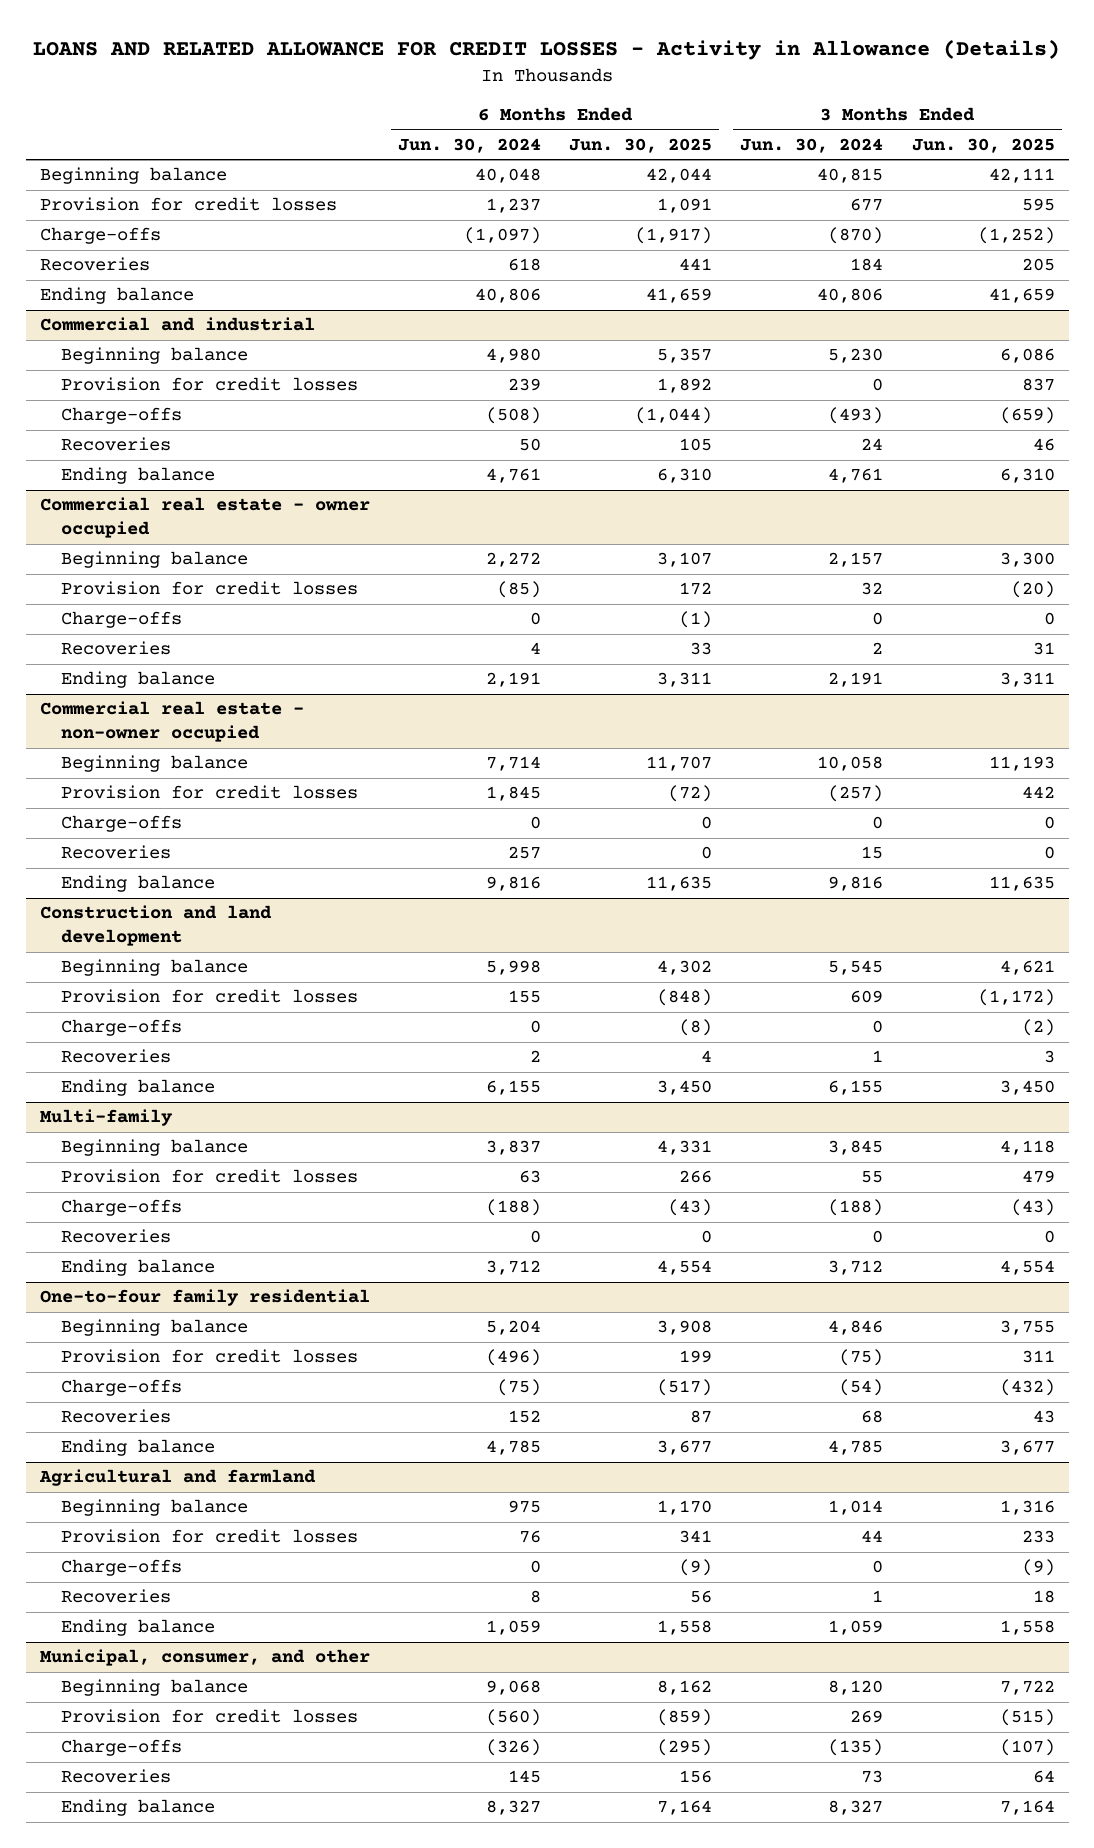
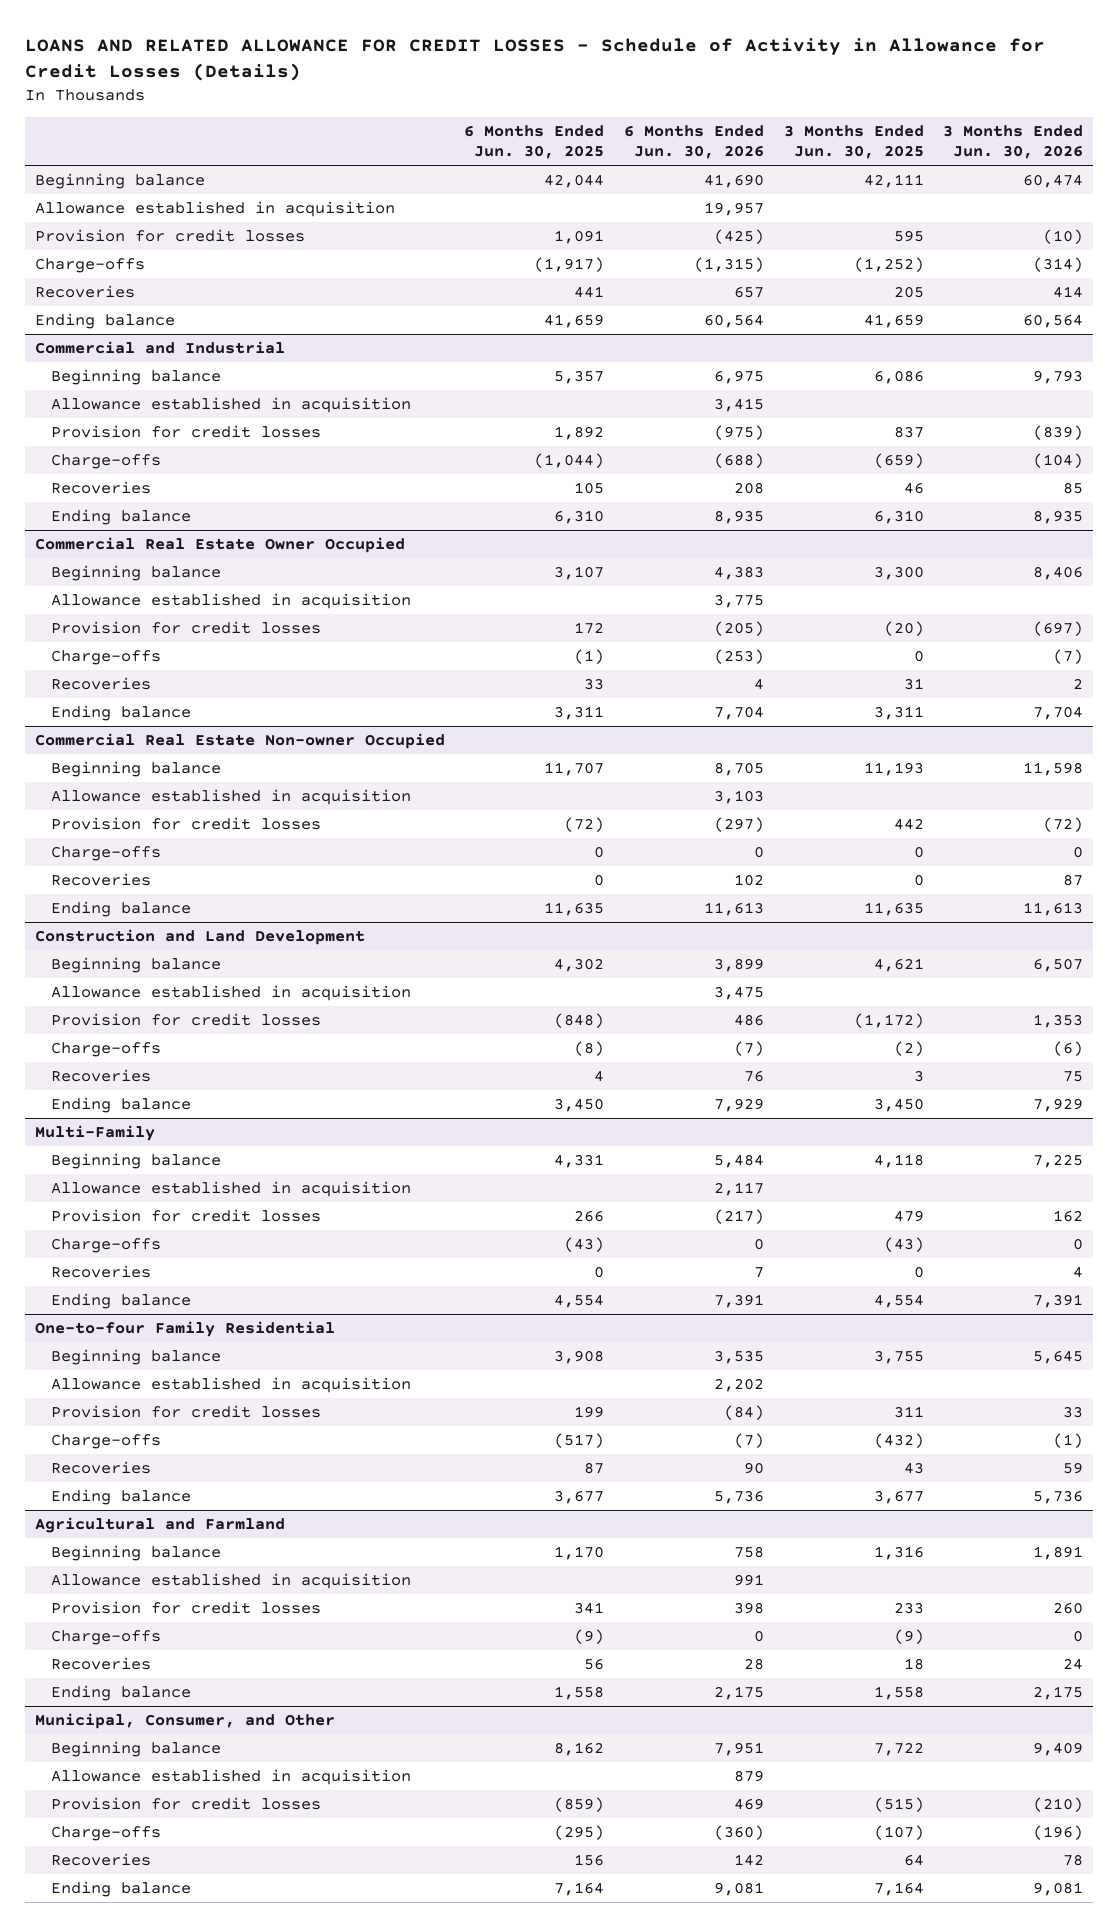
- LOANS AND RELATED ALLOWANCE FOR CREDIT LOSSES - Activity in Allowance (Details)
+ LOANS AND RELATED ALLOWANCE FOR CREDIT LOSSES - Schedule of Activity in Allowance for Credit Losses (Details)
- | 6 Months Ended Jun. 30, 2024 | 6 Months Ended Jun. 30, 2025 | 3 Months Ended Jun. 30, 2024 | 3 Months Ended Jun. 30, 2025
+ | 6 Months Ended Jun. 30, 2025 | 6 Months Ended Jun. 30, 2026 | 3 Months Ended Jun. 30, 2025 | 3 Months Ended Jun. 30, 2026
+ Allowance established in acquisition | | 19,957 | |
- Commercial and industrial
+ Commercial and Industrial
+ Allowance established in acquisition | | 3,415 | |
- Commercial real estate - owner occupied
+ Commercial Real Estate Owner Occupied
+ Allowance established in acquisition | | 3,775 | |
- Commercial real estate - non-owner occupied
+ Commercial Real Estate Non-owner Occupied
+ Allowance established in acquisition | | 3,103 | |
- Construction and land development
+ Construction and Land Development
+ Allowance established in acquisition | | 3,475 | |
- Multi-family
+ Multi-Family
+ Allowance established in acquisition | | 2,117 | |
- One-to-four family residential
+ One-to-four Family Residential
+ Allowance established in acquisition | | 2,202 | |
- Agricultural and farmland
+ Agricultural and Farmland
+ Allowance established in acquisition | | 991 | |
- Municipal, consumer, and other
+ Municipal, Consumer, and Other
+ Allowance established in acquisition | | 879 | |

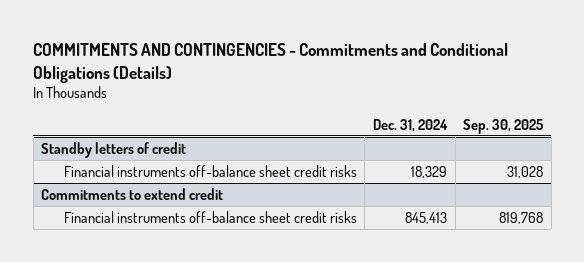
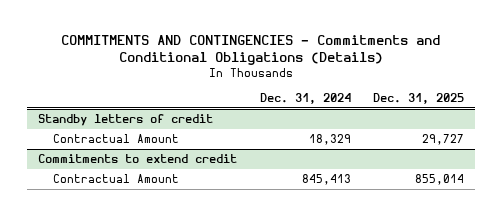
- | Dec. 31, 2024 | Sep. 30, 2025
+ | Dec. 31, 2024 | Dec. 31, 2025
@ Standby letters of credit
- Financial instruments off-balance sheet credit risks | 18,329 | 31,028
+ Contractual Amount | 18,329 | 29,727
@ Commitments to extend credit
- Financial instruments off-balance sheet credit risks | 845,413 | 819,768
+ Contractual Amount | 845,413 | 855,014

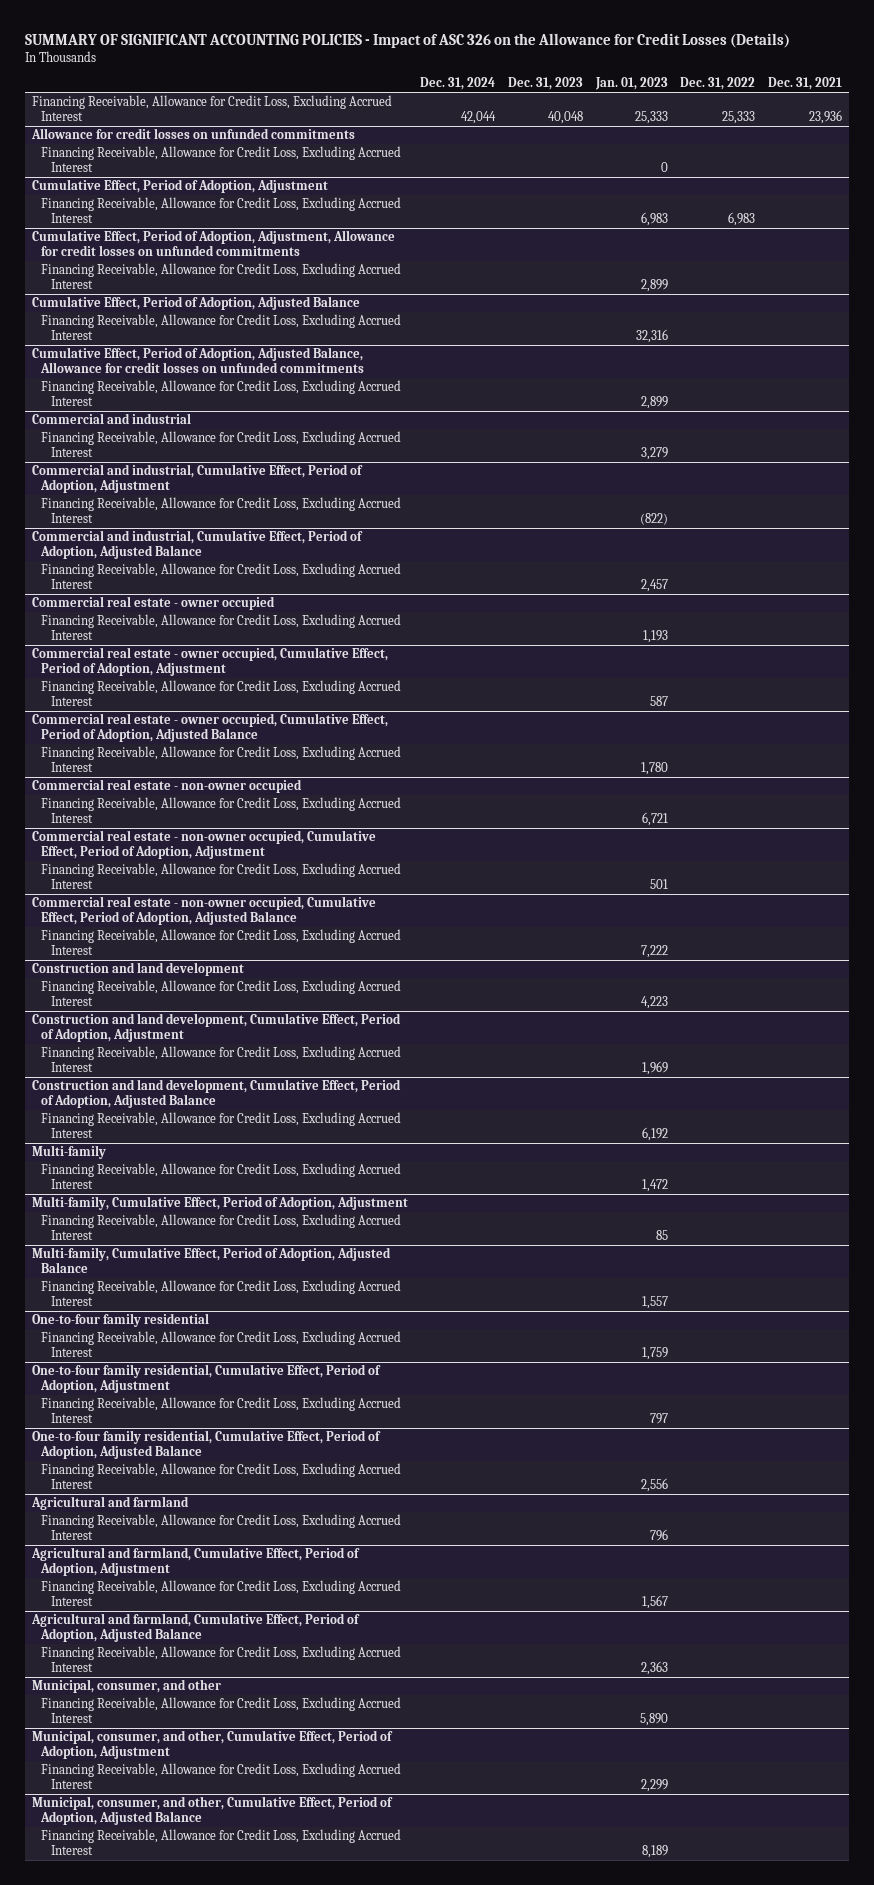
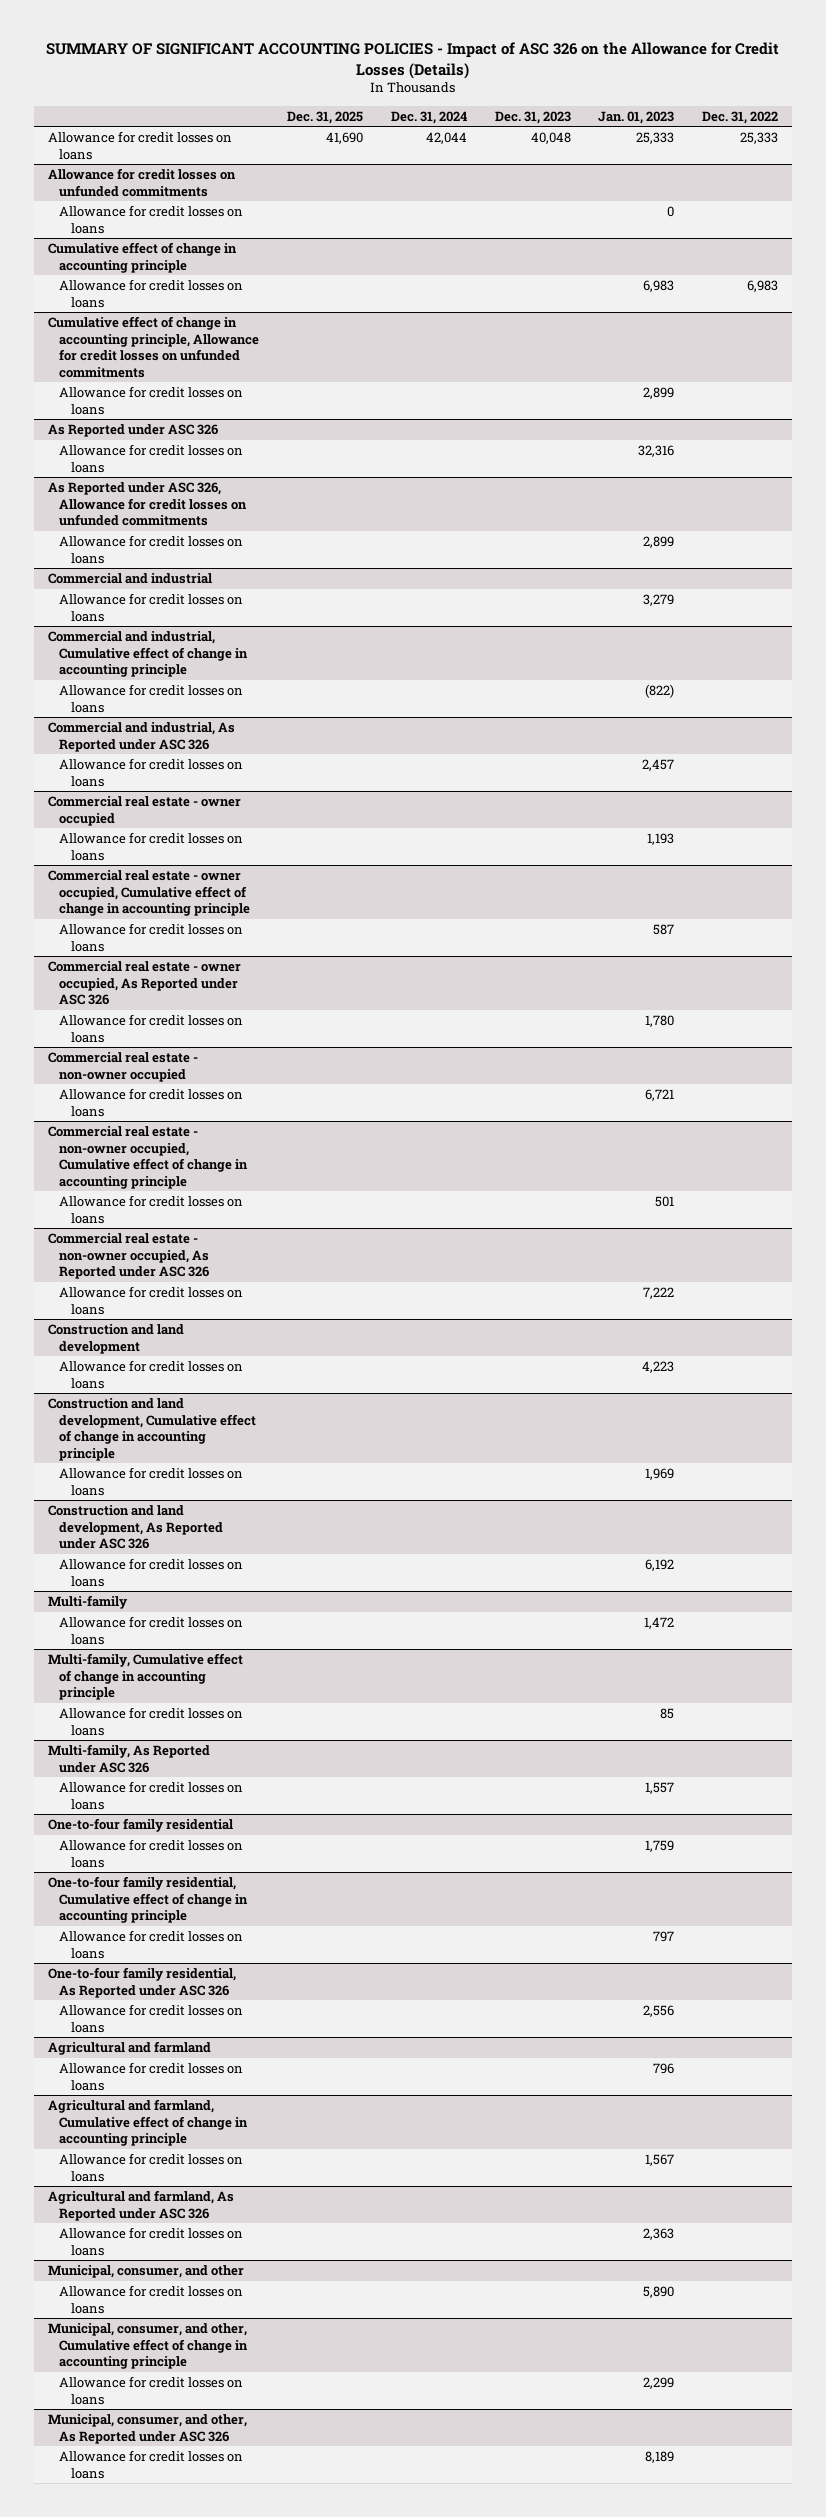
- | Dec. 31, 2024 | Dec. 31, 2023 | Jan. 01, 2023 | Dec. 31, 2022 | Dec. 31, 2021
+ | Dec. 31, 2025 | Dec. 31, 2024 | Dec. 31, 2023 | Jan. 01, 2023 | Dec. 31, 2022
- Financing Receivable, Allowance for Credit Loss, Excluding Accrued Interest | 42,044 | 40,048 | 25,333 | 25,333 | 23,936
+ Allowance for credit losses on loans | 41,690 | 42,044 | 40,048 | 25,333 | 25,333
@ Allowance for credit losses on unfunded commitments
- Financing Receivable, Allowance for Credit Loss, Excluding Accrued Interest | | | 0 | |
- Cumulative Effect, Period of Adoption, Adjustment
- Financing Receivable, Allowance for Credit Loss, Excluding Accrued Interest | | | 6,983 | 6,983 |
- Cumulative Effect, Period of Adoption, Adjustment, Allowance for credit losses on unfunded commitments
- Financing Receivable, Allowance for Credit Loss, Excluding Accrued Interest | | | 2,899 | |
- Cumulative Effect, Period of Adoption, Adjusted Balance
- Financing Receivable, Allowance for Credit Loss, Excluding Accrued Interest | | | 32,316 | |
- Cumulative Effect, Period of Adoption, Adjusted Balance, Allowance for credit losses on unfunded commitments
- Financing Receivable, Allowance for Credit Loss, Excluding Accrued Interest | | | 2,899 | |
@ Allowance for credit losses on unfunded commitments
+ Allowance for credit losses on loans | | | | 0 |
+ Cumulative effect of change in accounting principle
+ Allowance for credit losses on loans | | | | 6,983 | 6,983
+ Cumulative effect of change in accounting principle, Allowance for credit losses on unfunded commitments
+ Allowance for credit losses on loans | | | | 2,899 |
+ As Reported under ASC 326
+ Allowance for credit losses on loans | | | | 32,316 |
+ As Reported under ASC 326, Allowance for credit losses on unfunded commitments
+ Allowance for credit losses on loans | | | | 2,899 |
@ Commercial and industrial
- Financing Receivable, Allowance for Credit Loss, Excluding Accrued Interest | | | 3,279 | |
- Commercial and industrial, Cumulative Effect, Period of Adoption, Adjustment
- Financing Receivable, Allowance for Credit Loss, Excluding Accrued Interest | | | (822) | |
- Commercial and industrial, Cumulative Effect, Period of Adoption, Adjusted Balance
- Financing Receivable, Allowance for Credit Loss, Excluding Accrued Interest | | | 2,457 | |
@ Commercial and industrial
+ Allowance for credit losses on loans | | | | 3,279 |
+ Commercial and industrial, Cumulative effect of change in accounting principle
+ Allowance for credit losses on loans | | | | (822) |
+ Commercial and industrial, As Reported under ASC 326
+ Allowance for credit losses on loans | | | | 2,457 |
@ Commercial real estate - owner occupied
- Financing Receivable, Allowance for Credit Loss, Excluding Accrued Interest | | | 1,193 | |
- Commercial real estate - owner occupied, Cumulative Effect, Period of Adoption, Adjustment
- Financing Receivable, Allowance for Credit Loss, Excluding Accrued Interest | | | 587 | |
- Commercial real estate - owner occupied, Cumulative Effect, Period of Adoption, Adjusted Balance
- Financing Receivable, Allowance for Credit Loss, Excluding Accrued Interest | | | 1,780 | |
@ Commercial real estate - owner occupied
+ Allowance for credit losses on loans | | | | 1,193 |
+ Commercial real estate - owner occupied, Cumulative effect of change in accounting principle
+ Allowance for credit losses on loans | | | | 587 |
+ Commercial real estate - owner occupied, As Reported under ASC 326
+ Allowance for credit losses on loans | | | | 1,780 |
@ Commercial real estate - non-owner occupied
- Financing Receivable, Allowance for Credit Loss, Excluding Accrued Interest | | | 6,721 | |
- Commercial real estate - non-owner occupied, Cumulative Effect, Period of Adoption, Adjustment
- Financing Receivable, Allowance for Credit Loss, Excluding Accrued Interest | | | 501 | |
- Commercial real estate - non-owner occupied, Cumulative Effect, Period of Adoption, Adjusted Balance
- Financing Receivable, Allowance for Credit Loss, Excluding Accrued Interest | | | 7,222 | |
@ Commercial real estate - non-owner occupied
+ Allowance for credit losses on loans | | | | 6,721 |
+ Commercial real estate - non-owner occupied, Cumulative effect of change in accounting principle
+ Allowance for credit losses on loans | | | | 501 |
+ Commercial real estate - non-owner occupied, As Reported under ASC 326
+ Allowance for credit losses on loans | | | | 7,222 |
@ Construction and land development
- Financing Receivable, Allowance for Credit Loss, Excluding Accrued Interest | | | 4,223 | |
- Construction and land development, Cumulative Effect, Period of Adoption, Adjustment
- Financing Receivable, Allowance for Credit Loss, Excluding Accrued Interest | | | 1,969 | |
- Construction and land development, Cumulative Effect, Period of Adoption, Adjusted Balance
- Financing Receivable, Allowance for Credit Loss, Excluding Accrued Interest | | | 6,192 | |
@ Construction and land development
+ Allowance for credit losses on loans | | | | 4,223 |
+ Construction and land development, Cumulative effect of change in accounting principle
+ Allowance for credit losses on loans | | | | 1,969 |
+ Construction and land development, As Reported under ASC 326
+ Allowance for credit losses on loans | | | | 6,192 |
@ Multi-family
- Financing Receivable, Allowance for Credit Loss, Excluding Accrued Interest | | | 1,472 | |
- Multi-family, Cumulative Effect, Period of Adoption, Adjustment
- Financing Receivable, Allowance for Credit Loss, Excluding Accrued Interest | | | 85 | |
- Multi-family, Cumulative Effect, Period of Adoption, Adjusted Balance
- Financing Receivable, Allowance for Credit Loss, Excluding Accrued Interest | | | 1,557 | |
@ Multi-family
+ Allowance for credit losses on loans | | | | 1,472 |
+ Multi-family, Cumulative effect of change in accounting principle
+ Allowance for credit losses on loans | | | | 85 |
+ Multi-family, As Reported under ASC 326
+ Allowance for credit losses on loans | | | | 1,557 |
@ One-to-four family residential
- Financing Receivable, Allowance for Credit Loss, Excluding Accrued Interest | | | 1,759 | |
- One-to-four family residential, Cumulative Effect, Period of Adoption, Adjustment
- Financing Receivable, Allowance for Credit Loss, Excluding Accrued Interest | | | 797 | |
- One-to-four family residential, Cumulative Effect, Period of Adoption, Adjusted Balance
- Financing Receivable, Allowance for Credit Loss, Excluding Accrued Interest | | | 2,556 | |
@ One-to-four family residential
+ Allowance for credit losses on loans | | | | 1,759 |
+ One-to-four family residential, Cumulative effect of change in accounting principle
+ Allowance for credit losses on loans | | | | 797 |
+ One-to-four family residential, As Reported under ASC 326
+ Allowance for credit losses on loans | | | | 2,556 |
@ Agricultural and farmland
- Financing Receivable, Allowance for Credit Loss, Excluding Accrued Interest | | | 796 | |
- Agricultural and farmland, Cumulative Effect, Period of Adoption, Adjustment
- Financing Receivable, Allowance for Credit Loss, Excluding Accrued Interest | | | 1,567 | |
- Agricultural and farmland, Cumulative Effect, Period of Adoption, Adjusted Balance
- Financing Receivable, Allowance for Credit Loss, Excluding Accrued Interest | | | 2,363 | |
@ Agricultural and farmland
+ Allowance for credit losses on loans | | | | 796 |
+ Agricultural and farmland, Cumulative effect of change in accounting principle
+ Allowance for credit losses on loans | | | | 1,567 |
+ Agricultural and farmland, As Reported under ASC 326
+ Allowance for credit losses on loans | | | | 2,363 |
@ Municipal, consumer, and other
- Financing Receivable, Allowance for Credit Loss, Excluding Accrued Interest | | | 5,890 | |
- Municipal, consumer, and other, Cumulative Effect, Period of Adoption, Adjustment
- Financing Receivable, Allowance for Credit Loss, Excluding Accrued Interest | | | 2,299 | |
- Municipal, consumer, and other, Cumulative Effect, Period of Adoption, Adjusted Balance
- Financing Receivable, Allowance for Credit Loss, Excluding Accrued Interest | | | 8,189 | |
@ Municipal, consumer, and other
+ Allowance for credit losses on loans | | | | 5,890 |
+ Municipal, consumer, and other, Cumulative effect of change in accounting principle
+ Allowance for credit losses on loans | | | | 2,299 |
+ Municipal, consumer, and other, As Reported under ASC 326
+ Allowance for credit losses on loans | | | | 8,189 |

